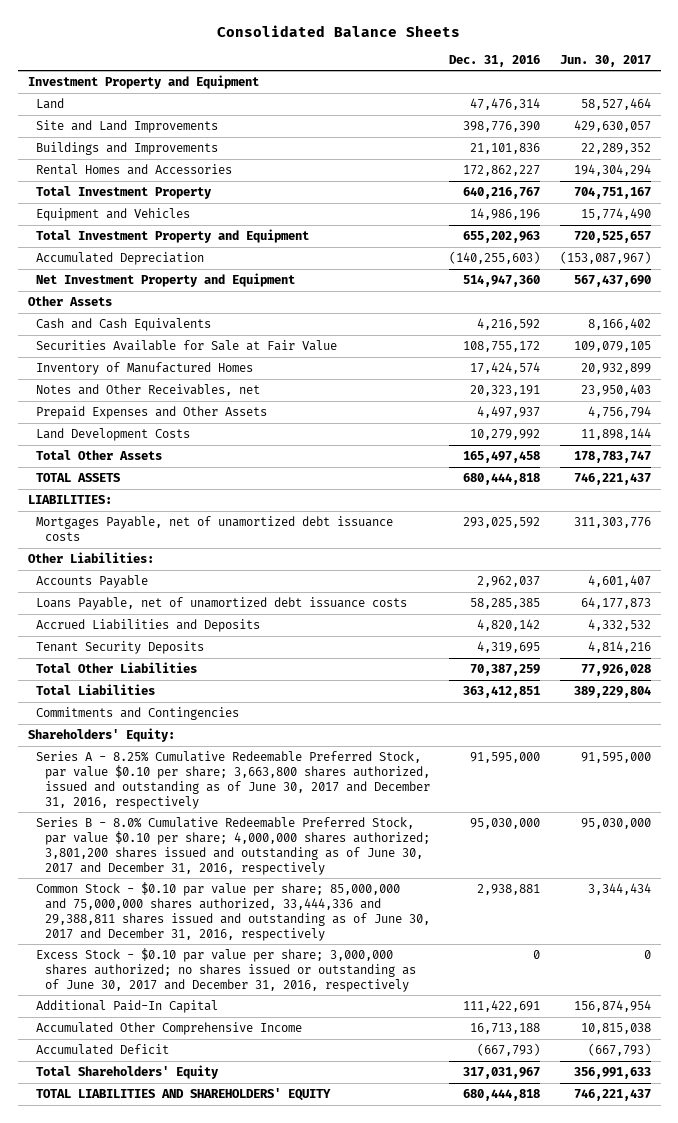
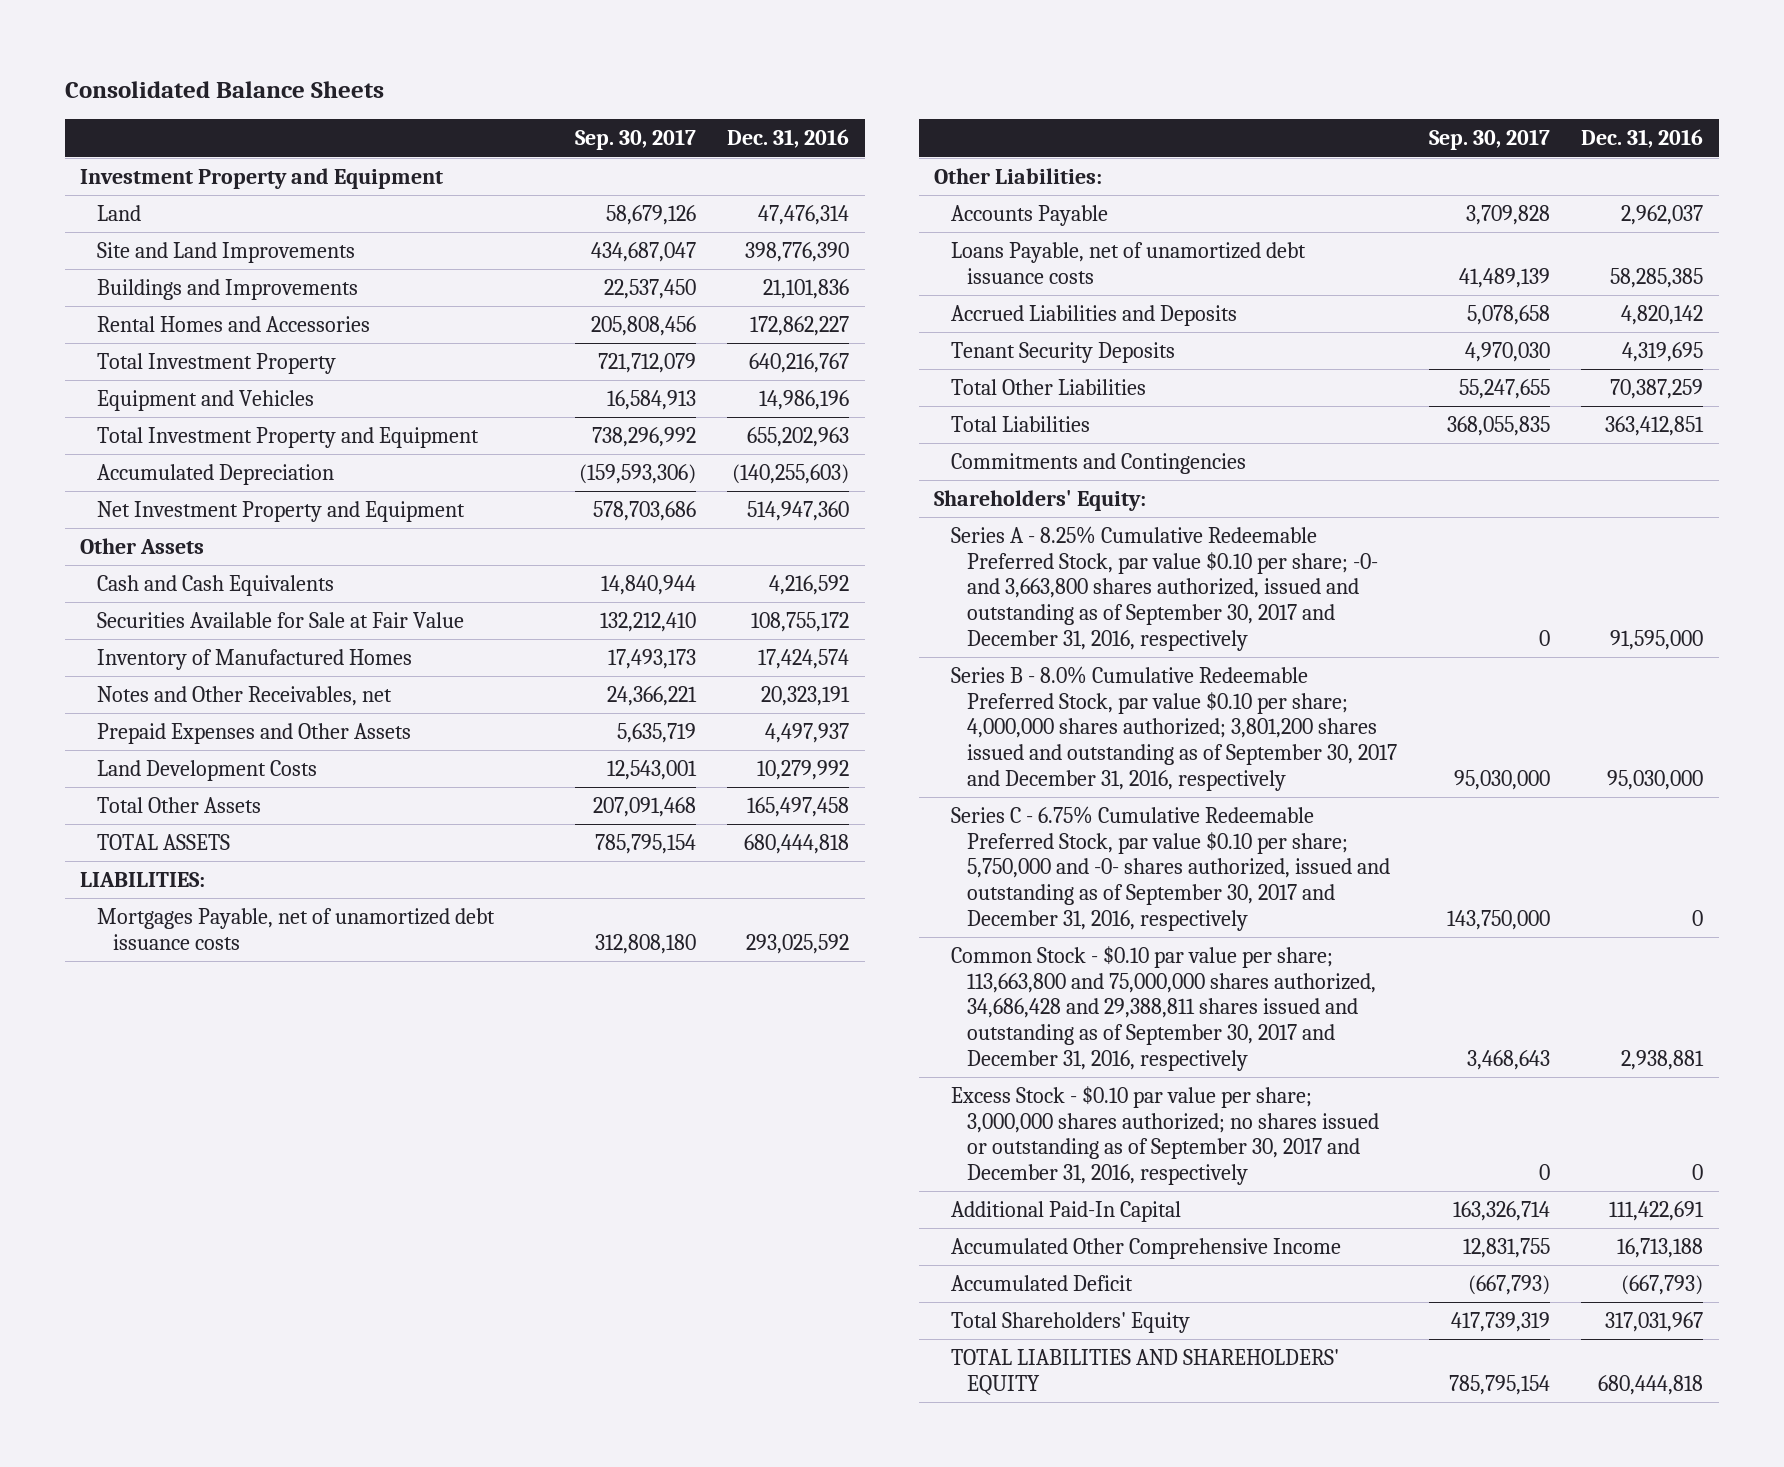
- | Dec. 31, 2016 | Jun. 30, 2017
+ | Sep. 30, 2017 | Dec. 31, 2016
- Series A - 8.25% Cumulative Redeemable Preferred Stock, par value $0.10 per share; 3,663,800 shares authorized, issued and outstanding as of June 30, 2017 and December 31, 2016, respectively | 91,595,000 | 91,595,000
- Series B - 8.0% Cumulative Redeemable Preferred Stock, par value $0.10 per share; 4,000,000 shares authorized; 3,801,200 shares issued and outstanding as of June 30, 2017 and December 31, 2016, respectively | 95,030,000 | 95,030,000
- Common Stock - $0.10 par value per share; 85,000,000 and 75,000,000 shares authorized, 33,444,336 and 29,388,811 shares issued and outstanding as of June 30, 2017 and December 31, 2016, respectively | 2,938,881 | 3,344,434
- Excess Stock - $0.10 par value per share; 3,000,000 shares authorized; no shares issued or outstanding as of June 30, 2017 and December 31, 2016, respectively | 0 | 0
+ Series A - 8.25% Cumulative Redeemable Preferred Stock, par value $0.10 per share; -0- and 3,663,800 shares authorized, issued and outstanding as of September 30, 2017 and December 31, 2016, respectively | 0 | 91,595,000
+ Series B - 8.0% Cumulative Redeemable Preferred Stock, par value $0.10 per share; 4,000,000 shares authorized; 3,801,200 shares issued and outstanding as of September 30, 2017 and December 31, 2016, respectively | 95,030,000 | 95,030,000
+ Series C - 6.75% Cumulative Redeemable Preferred Stock, par value $0.10 per share; 5,750,000 and -0- shares authorized, issued and outstanding as of September 30, 2017 and December 31, 2016, respectively | 143,750,000 | 0
+ Common Stock - $0.10 par value per share; 113,663,800 and 75,000,000 shares authorized, 34,686,428 and 29,388,811 shares issued and outstanding as of September 30, 2017 and December 31, 2016, respectively | 3,468,643 | 2,938,881
+ Excess Stock - $0.10 par value per share; 3,000,000 shares authorized; no shares issued or outstanding as of September 30, 2017 and December 31, 2016, respectively | 0 | 0

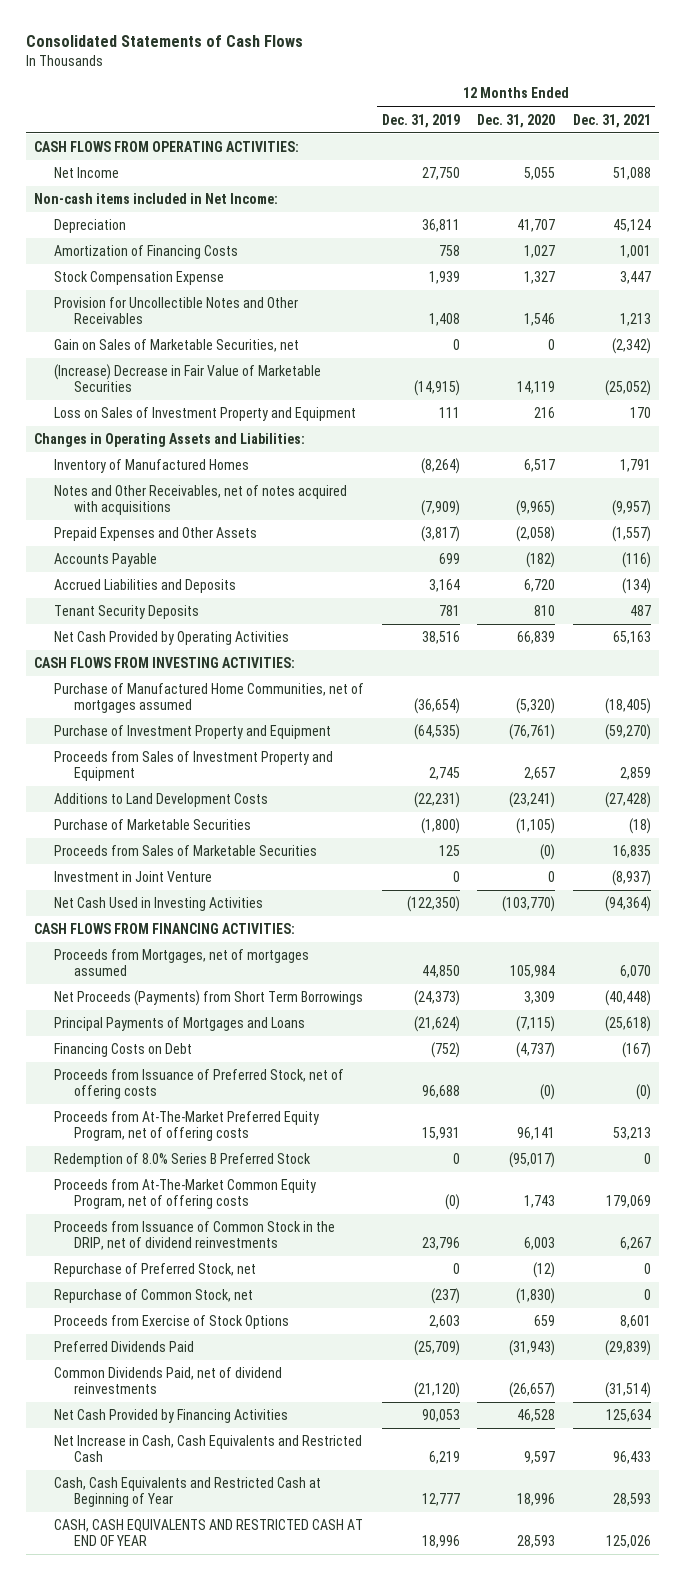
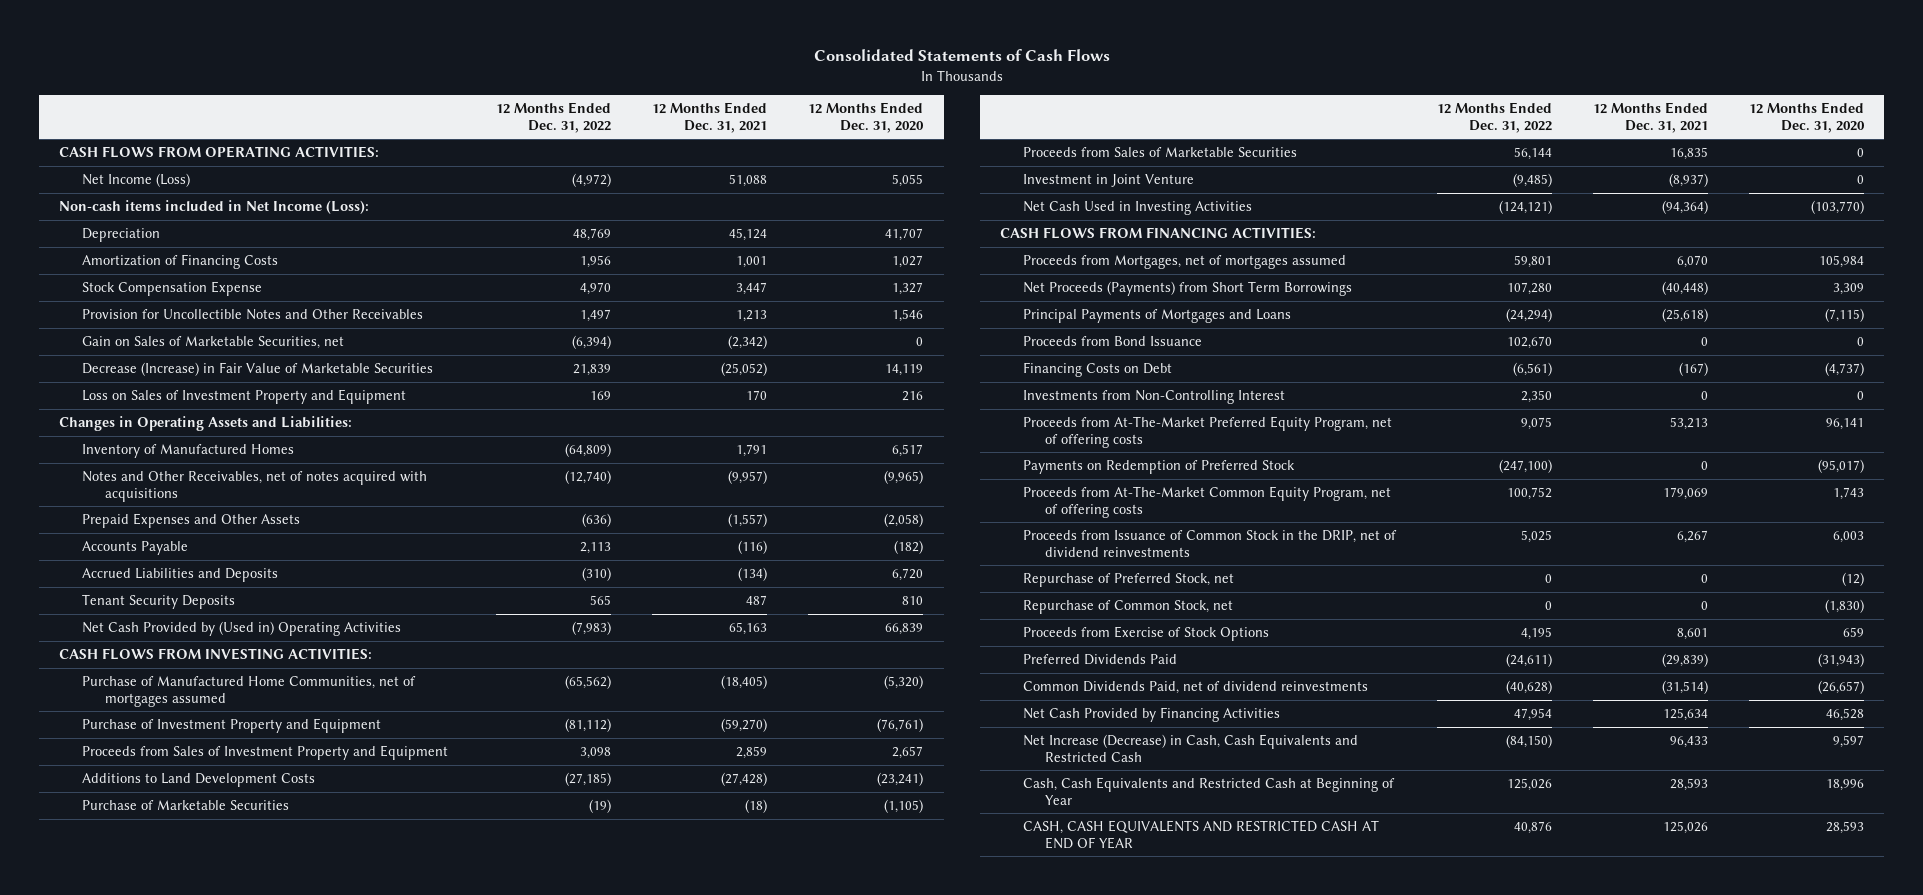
- | 12 Months Ended Dec. 31, 2019 | 12 Months Ended Dec. 31, 2020 | 12 Months Ended Dec. 31, 2021
+ | 12 Months Ended Dec. 31, 2022 | 12 Months Ended Dec. 31, 2021 | 12 Months Ended Dec. 31, 2020
- Net Income | 27,750 | 5,055 | 51,088
- Non-cash items included in Net Income:
+ Net Income (Loss) | (4,972) | 51,088 | 5,055
+ Non-cash items included in Net Income (Loss):
- (Increase) Decrease in Fair Value of Marketable Securities | (14,915) | 14,119 | (25,052)
+ Decrease (Increase) in Fair Value of Marketable Securities | 21,839 | (25,052) | 14,119
- Net Cash Provided by Operating Activities | 38,516 | 66,839 | 65,163
+ Net Cash Provided by (Used in) Operating Activities | (7,983) | 65,163 | 66,839
- Proceeds from Sales of Marketable Securities | 125 | (0) | 16,835
+ Proceeds from Sales of Marketable Securities | 56,144 | 16,835 | 0
+ Proceeds from Bond Issuance | 102,670 | 0 | 0
- Proceeds from Issuance of Preferred Stock, net of offering costs | 96,688 | (0) | (0)
+ Investments from Non-Controlling Interest | 2,350 | 0 | 0
- Redemption of 8.0% Series B Preferred Stock | 0 | (95,017) | 0
+ Payments on Redemption of Preferred Stock | (247,100) | 0 | (95,017)
- Net Increase in Cash, Cash Equivalents and Restricted Cash | 6,219 | 9,597 | 96,433
+ Net Increase (Decrease) in Cash, Cash Equivalents and Restricted Cash | (84,150) | 96,433 | 9,597

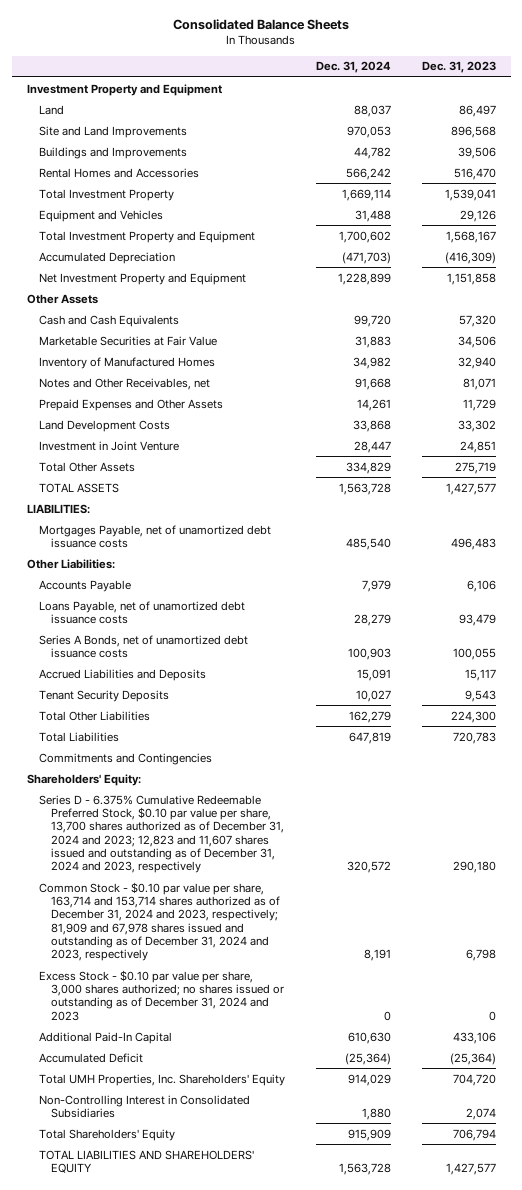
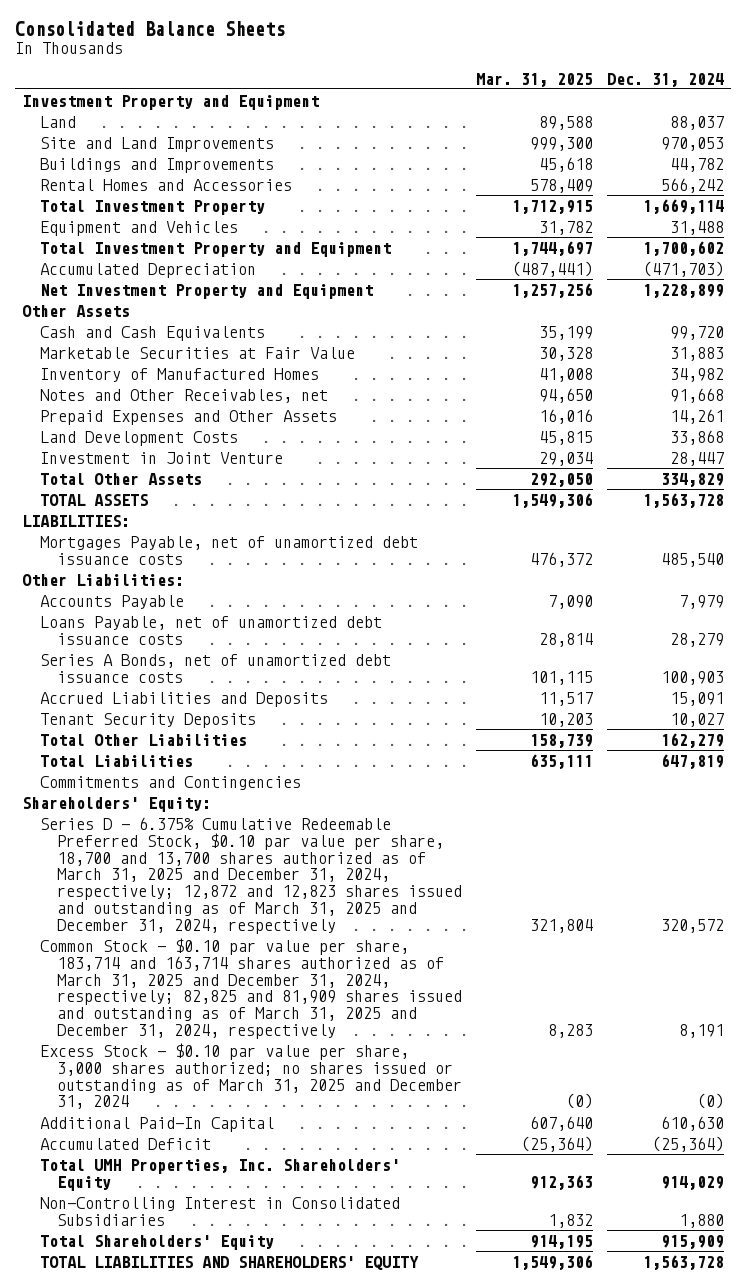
- | Dec. 31, 2024 | Dec. 31, 2023
+ | Mar. 31, 2025 | Dec. 31, 2024
- Series D - 6.375% Cumulative Redeemable Preferred Stock, $0.10 par value per share, 13,700 shares authorized as of December 31, 2024 and 2023; 12,823 and 11,607 shares issued and outstanding as of December 31, 2024 and 2023, respectively | 320,572 | 290,180
- Common Stock - $0.10 par value per share, 163,714 and 153,714 shares authorized as of December 31, 2024 and 2023, respectively; 81,909 and 67,978 shares issued and outstanding as of December 31, 2024 and 2023, respectively | 8,191 | 6,798
- Excess Stock - $0.10 par value per share, 3,000 shares authorized; no shares issued or outstanding as of December 31, 2024 and 2023 | 0 | 0
+ Series D - 6.375% Cumulative Redeemable Preferred Stock, $0.10 par value per share, 18,700 and 13,700 shares authorized as of March 31, 2025 and December 31, 2024, respectively; 12,872 and 12,823 shares issued and outstanding as of March 31, 2025 and December 31, 2024, respectively | 321,804 | 320,572
+ Common Stock - $0.10 par value per share, 183,714 and 163,714 shares authorized as of March 31, 2025 and December 31, 2024, respectively; 82,825 and 81,909 shares issued and outstanding as of March 31, 2025 and December 31, 2024, respectively | 8,283 | 8,191
+ Excess Stock - $0.10 par value per share, 3,000 shares authorized; no shares issued or outstanding as of March 31, 2025 and December 31, 2024 | (0) | (0)

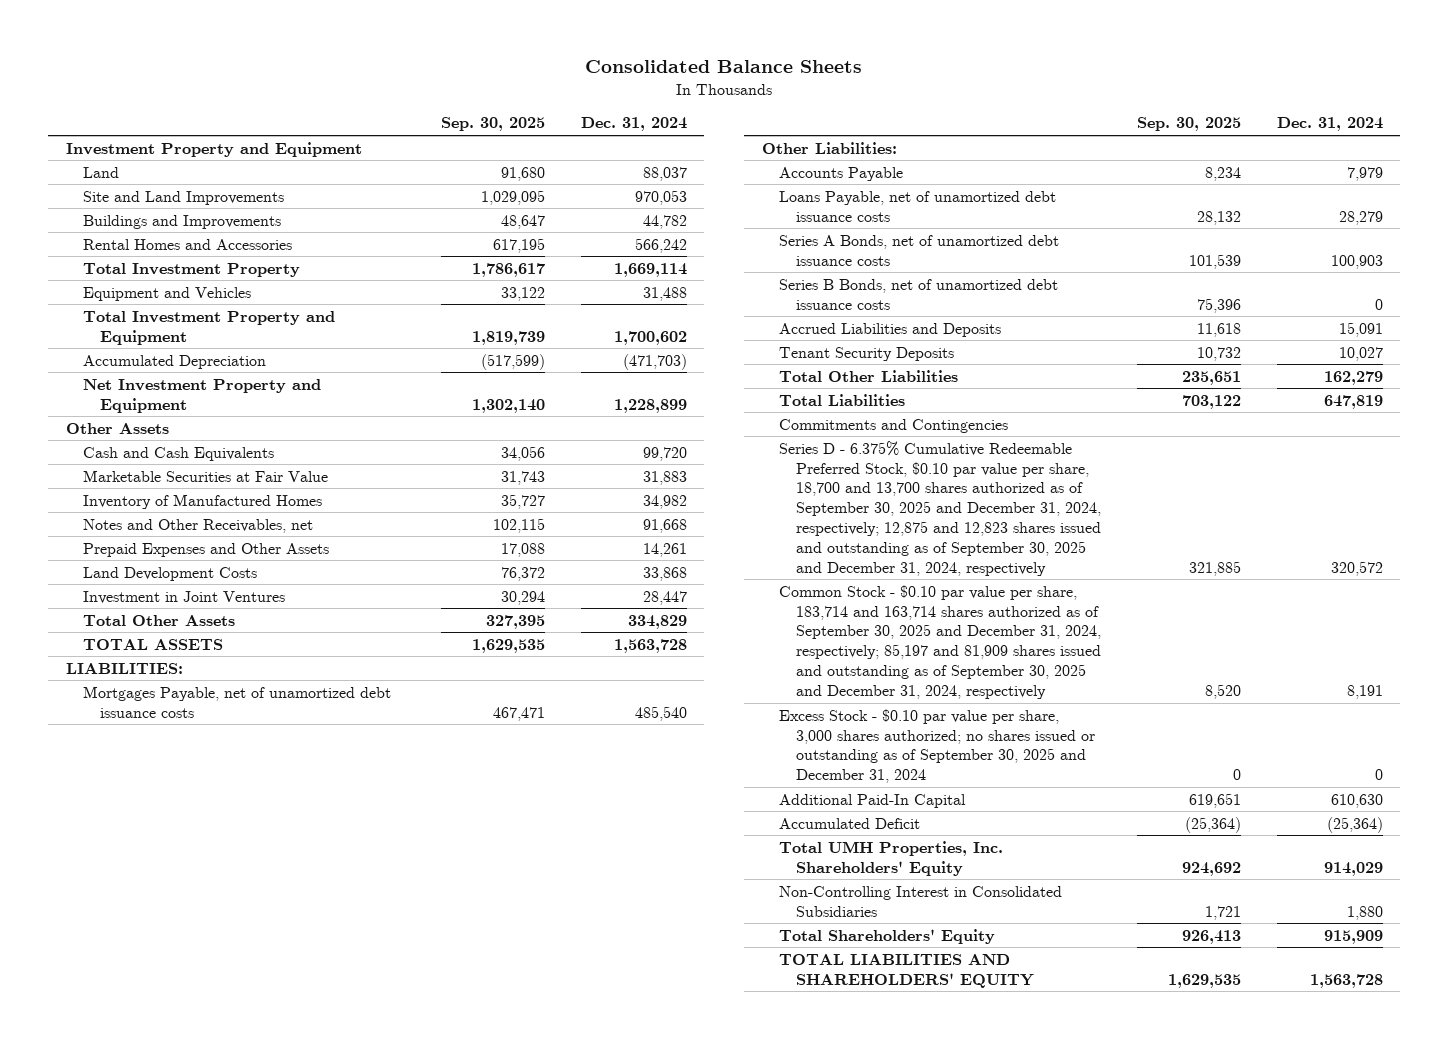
- | Mar. 31, 2025 | Dec. 31, 2024
+ | Sep. 30, 2025 | Dec. 31, 2024
- Investment in Joint Venture | 29,034 | 28,447
+ Investment in Joint Ventures | 30,294 | 28,447
+ Series B Bonds, net of unamortized debt issuance costs | 75,396 | 0
- Shareholders' Equity:
- Series D - 6.375% Cumulative Redeemable Preferred Stock, $0.10 par value per share, 18,700 and 13,700 shares authorized as of March 31, 2025 and December 31, 2024, respectively; 12,872 and 12,823 shares issued and outstanding as of March 31, 2025 and December 31, 2024, respectively | 321,804 | 320,572
- Common Stock - $0.10 par value per share, 183,714 and 163,714 shares authorized as of March 31, 2025 and December 31, 2024, respectively; 82,825 and 81,909 shares issued and outstanding as of March 31, 2025 and December 31, 2024, respectively | 8,283 | 8,191
- Excess Stock - $0.10 par value per share, 3,000 shares authorized; no shares issued or outstanding as of March 31, 2025 and December 31, 2024 | (0) | (0)
+ Series D - 6.375% Cumulative Redeemable Preferred Stock, $0.10 par value per share, 18,700 and 13,700 shares authorized as of September 30, 2025 and December 31, 2024, respectively; 12,875 and 12,823 shares issued and outstanding as of September 30, 2025 and December 31, 2024, respectively | 321,885 | 320,572
+ Common Stock - $0.10 par value per share, 183,714 and 163,714 shares authorized as of September 30, 2025 and December 31, 2024, respectively; 85,197 and 81,909 shares issued and outstanding as of September 30, 2025 and December 31, 2024, respectively | 8,520 | 8,191
+ Excess Stock - $0.10 par value per share, 3,000 shares authorized; no shares issued or outstanding as of September 30, 2025 and December 31, 2024 | 0 | 0

